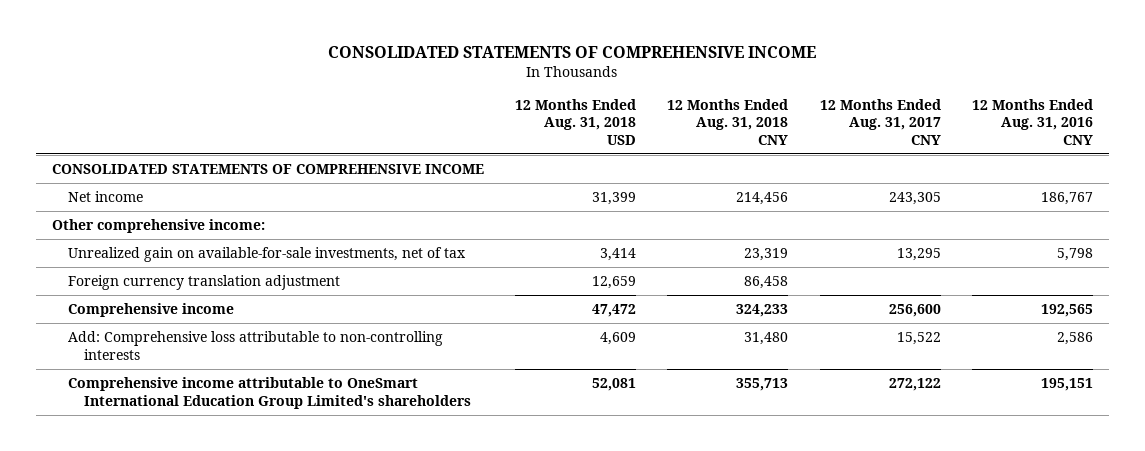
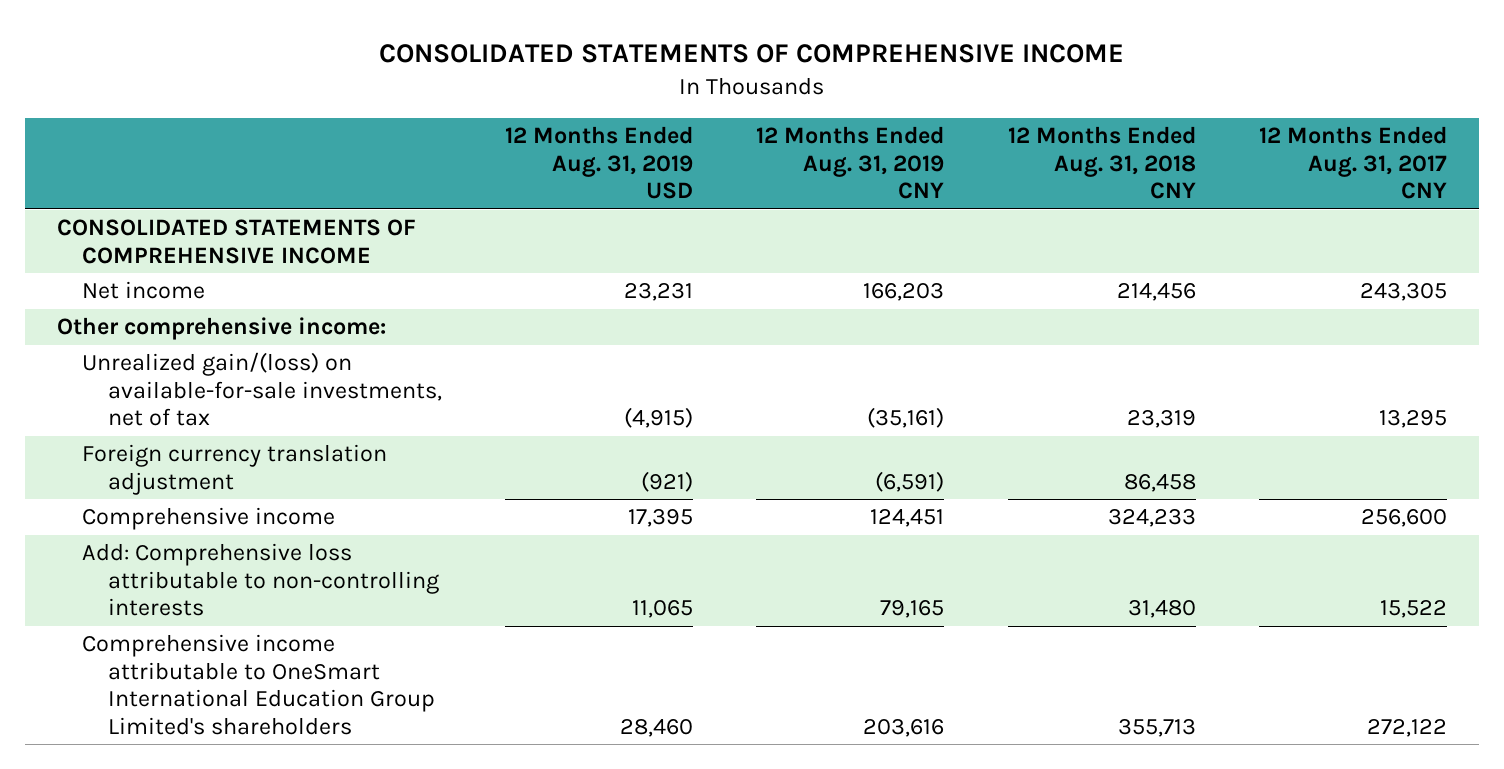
- | 12 Months Ended Aug. 31, 2018 USD | 12 Months Ended Aug. 31, 2018 CNY | 12 Months Ended Aug. 31, 2017 CNY | 12 Months Ended Aug. 31, 2016 CNY
+ | 12 Months Ended Aug. 31, 2019 USD | 12 Months Ended Aug. 31, 2019 CNY | 12 Months Ended Aug. 31, 2018 CNY | 12 Months Ended Aug. 31, 2017 CNY
- Unrealized gain on available-for-sale investments, net of tax | 3,414 | 23,319 | 13,295 | 5,798
+ Unrealized gain/(loss) on available-for-sale investments, net of tax | (4,915) | (35,161) | 23,319 | 13,295

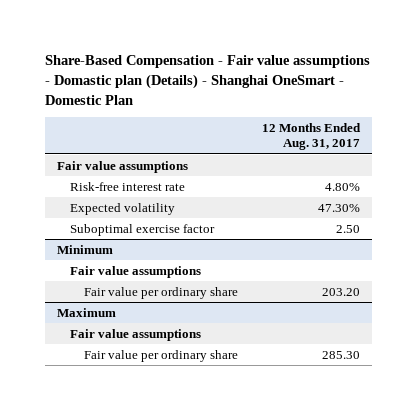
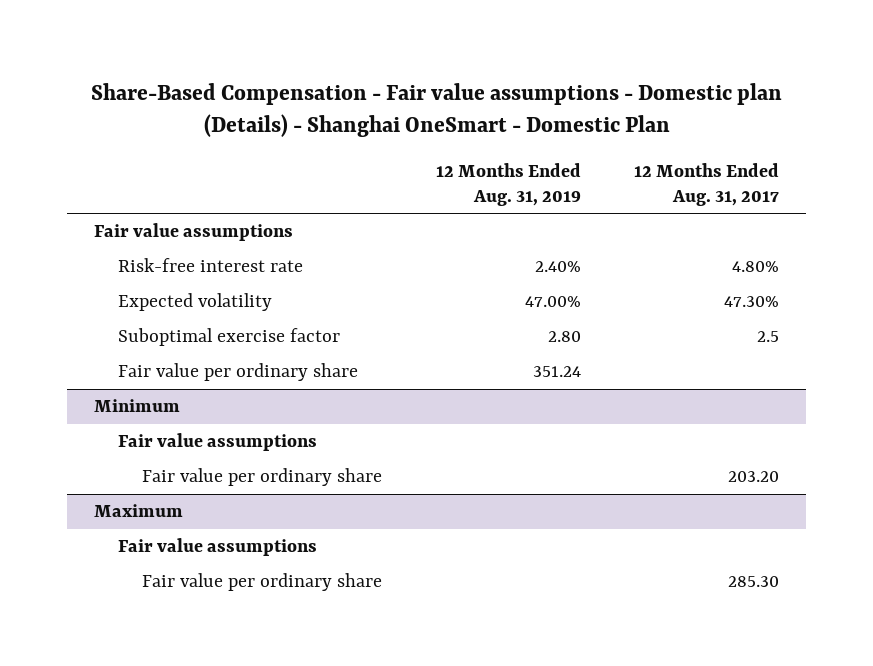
- Share-Based Compensation - Fair value assumptions - Domastic plan (Details) - Shanghai OneSmart - Domestic Plan
+ Share-Based Compensation - Fair value assumptions - Domestic plan (Details) - Shanghai OneSmart - Domestic Plan
- | 12 Months Ended Aug. 31, 2017
+ | 12 Months Ended Aug. 31, 2019 | 12 Months Ended Aug. 31, 2017
- Suboptimal exercise factor | 2.50
+ Suboptimal exercise factor | 2.80 | 2.5
+ Fair value per ordinary share | 351.24 |

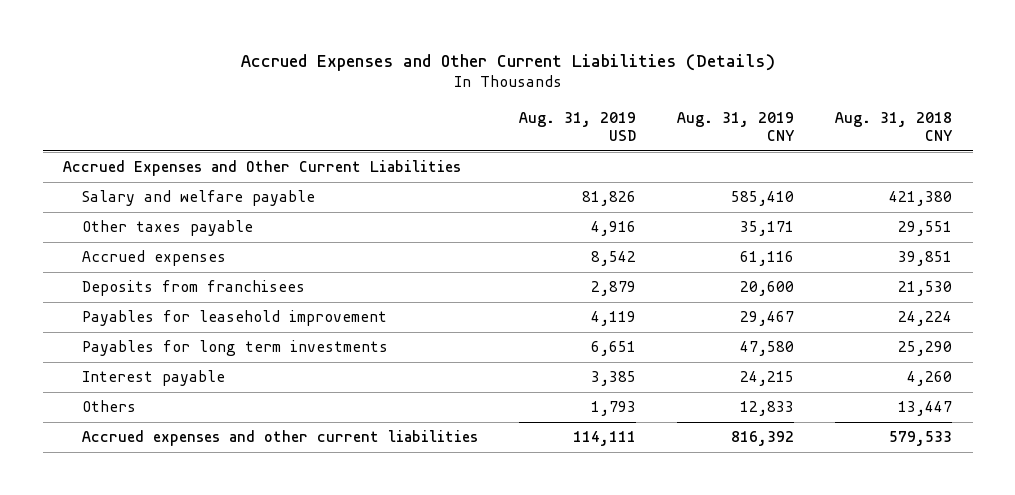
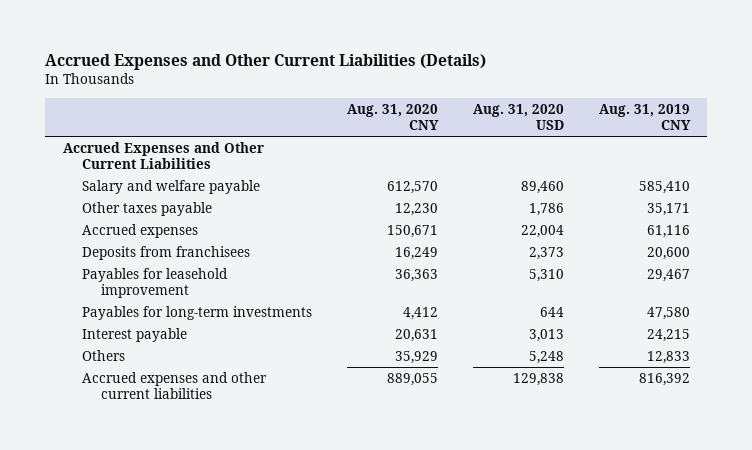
- | Aug. 31, 2019 USD | Aug. 31, 2019 CNY | Aug. 31, 2018 CNY
+ | Aug. 31, 2020 CNY | Aug. 31, 2020 USD | Aug. 31, 2019 CNY
- Payables for long term investments | 6,651 | 47,580 | 25,290
+ Payables for long-term investments | 4,412 | 644 | 47,580

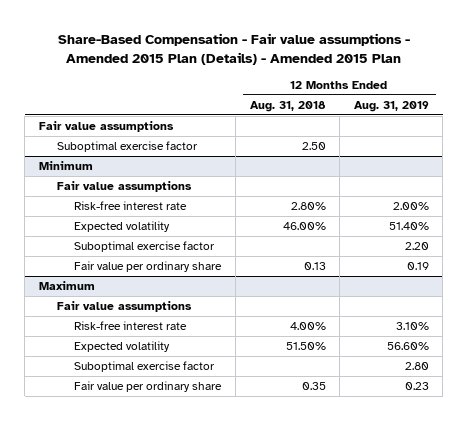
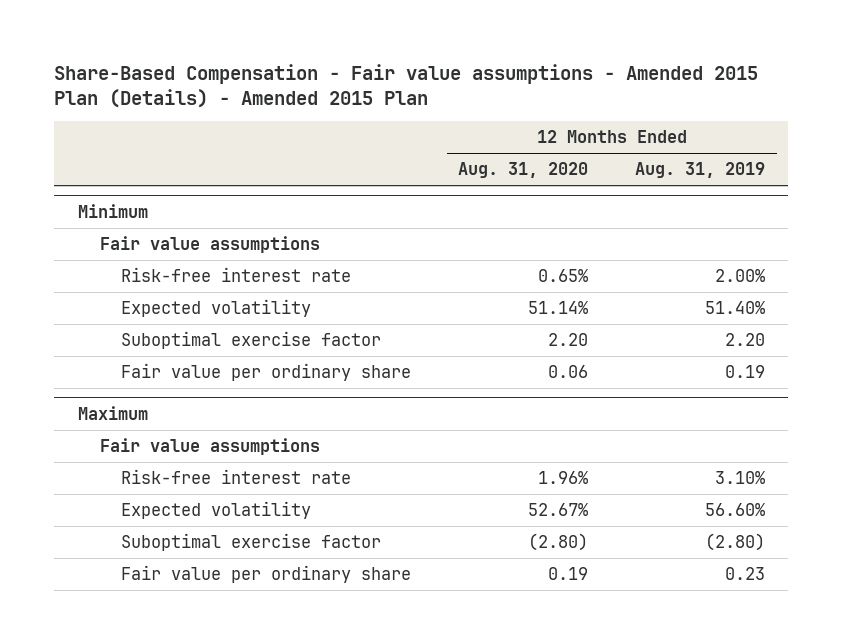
- | 12 Months Ended Aug. 31, 2018 | 12 Months Ended Aug. 31, 2019
+ | 12 Months Ended Aug. 31, 2020 | 12 Months Ended Aug. 31, 2019
- Fair value assumptions
- Suboptimal exercise factor | 2.50 |
@ Maximum
- Suboptimal exercise factor | | 2.80
+ Suboptimal exercise factor | (2.80) | (2.80)

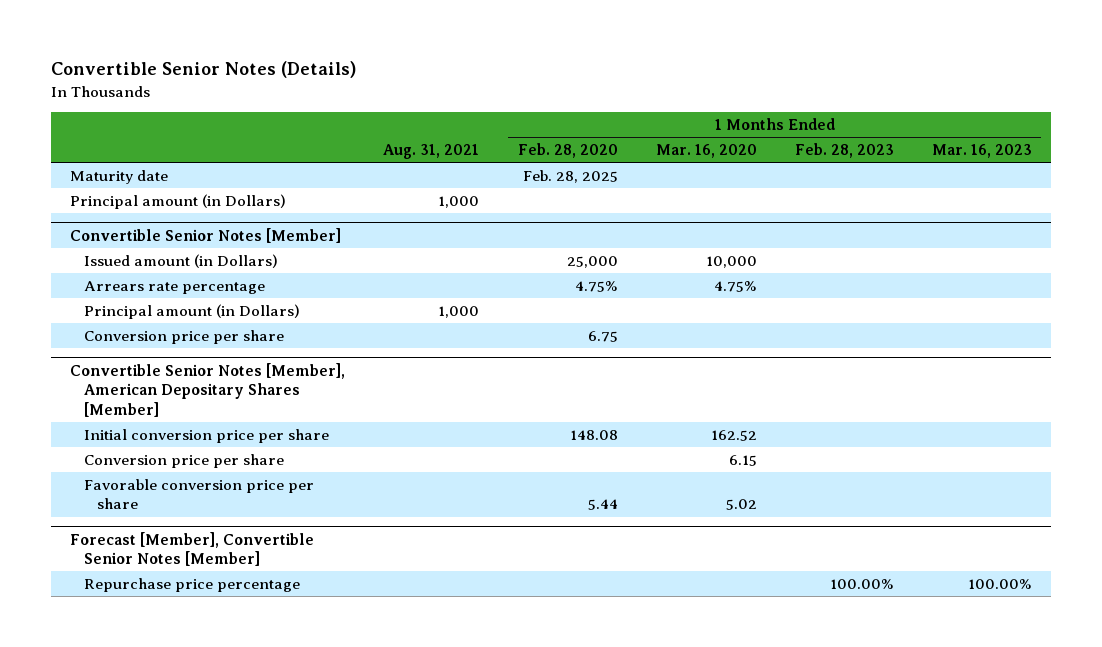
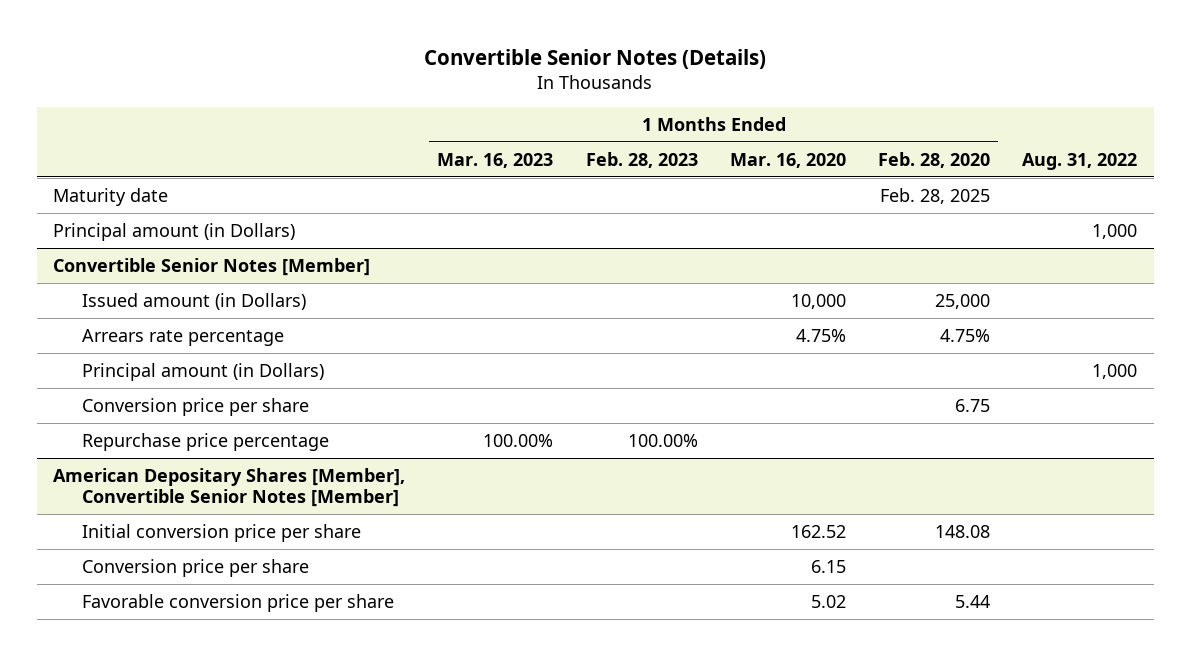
- | Aug. 31, 2021 | 1 Months Ended Feb. 28, 2020 | 1 Months Ended Mar. 16, 2020 | 1 Months Ended Feb. 28, 2023 | 1 Months Ended Mar. 16, 2023
+ | 1 Months Ended Mar. 16, 2023 | 1 Months Ended Feb. 28, 2023 | 1 Months Ended Mar. 16, 2020 | 1 Months Ended Feb. 28, 2020 | Aug. 31, 2022
- Convertible Senior Notes [Member], American Depositary Shares [Member]
@ Convertible Senior Notes [Member]
+ Repurchase price percentage | 100.00% | 100.00% | | |
+ American Depositary Shares [Member], Convertible Senior Notes [Member]
- Forecast [Member], Convertible Senior Notes [Member]
- Repurchase price percentage | | | | 100.00% | 100.00%

